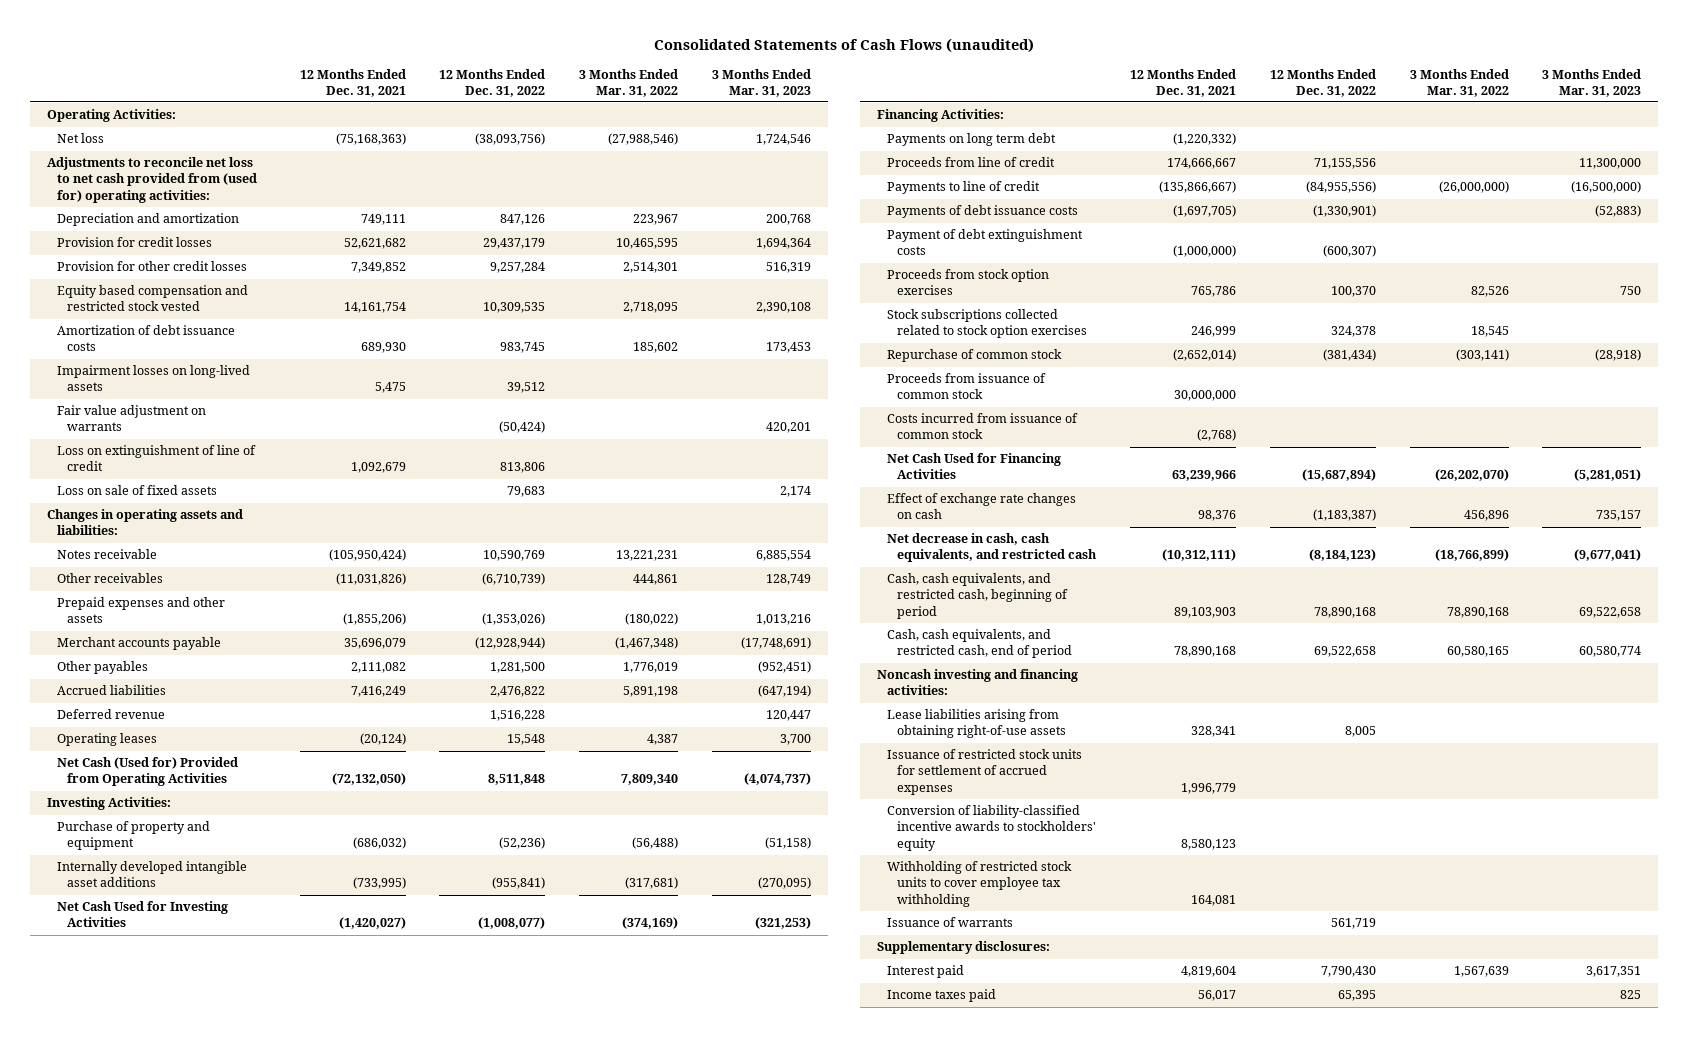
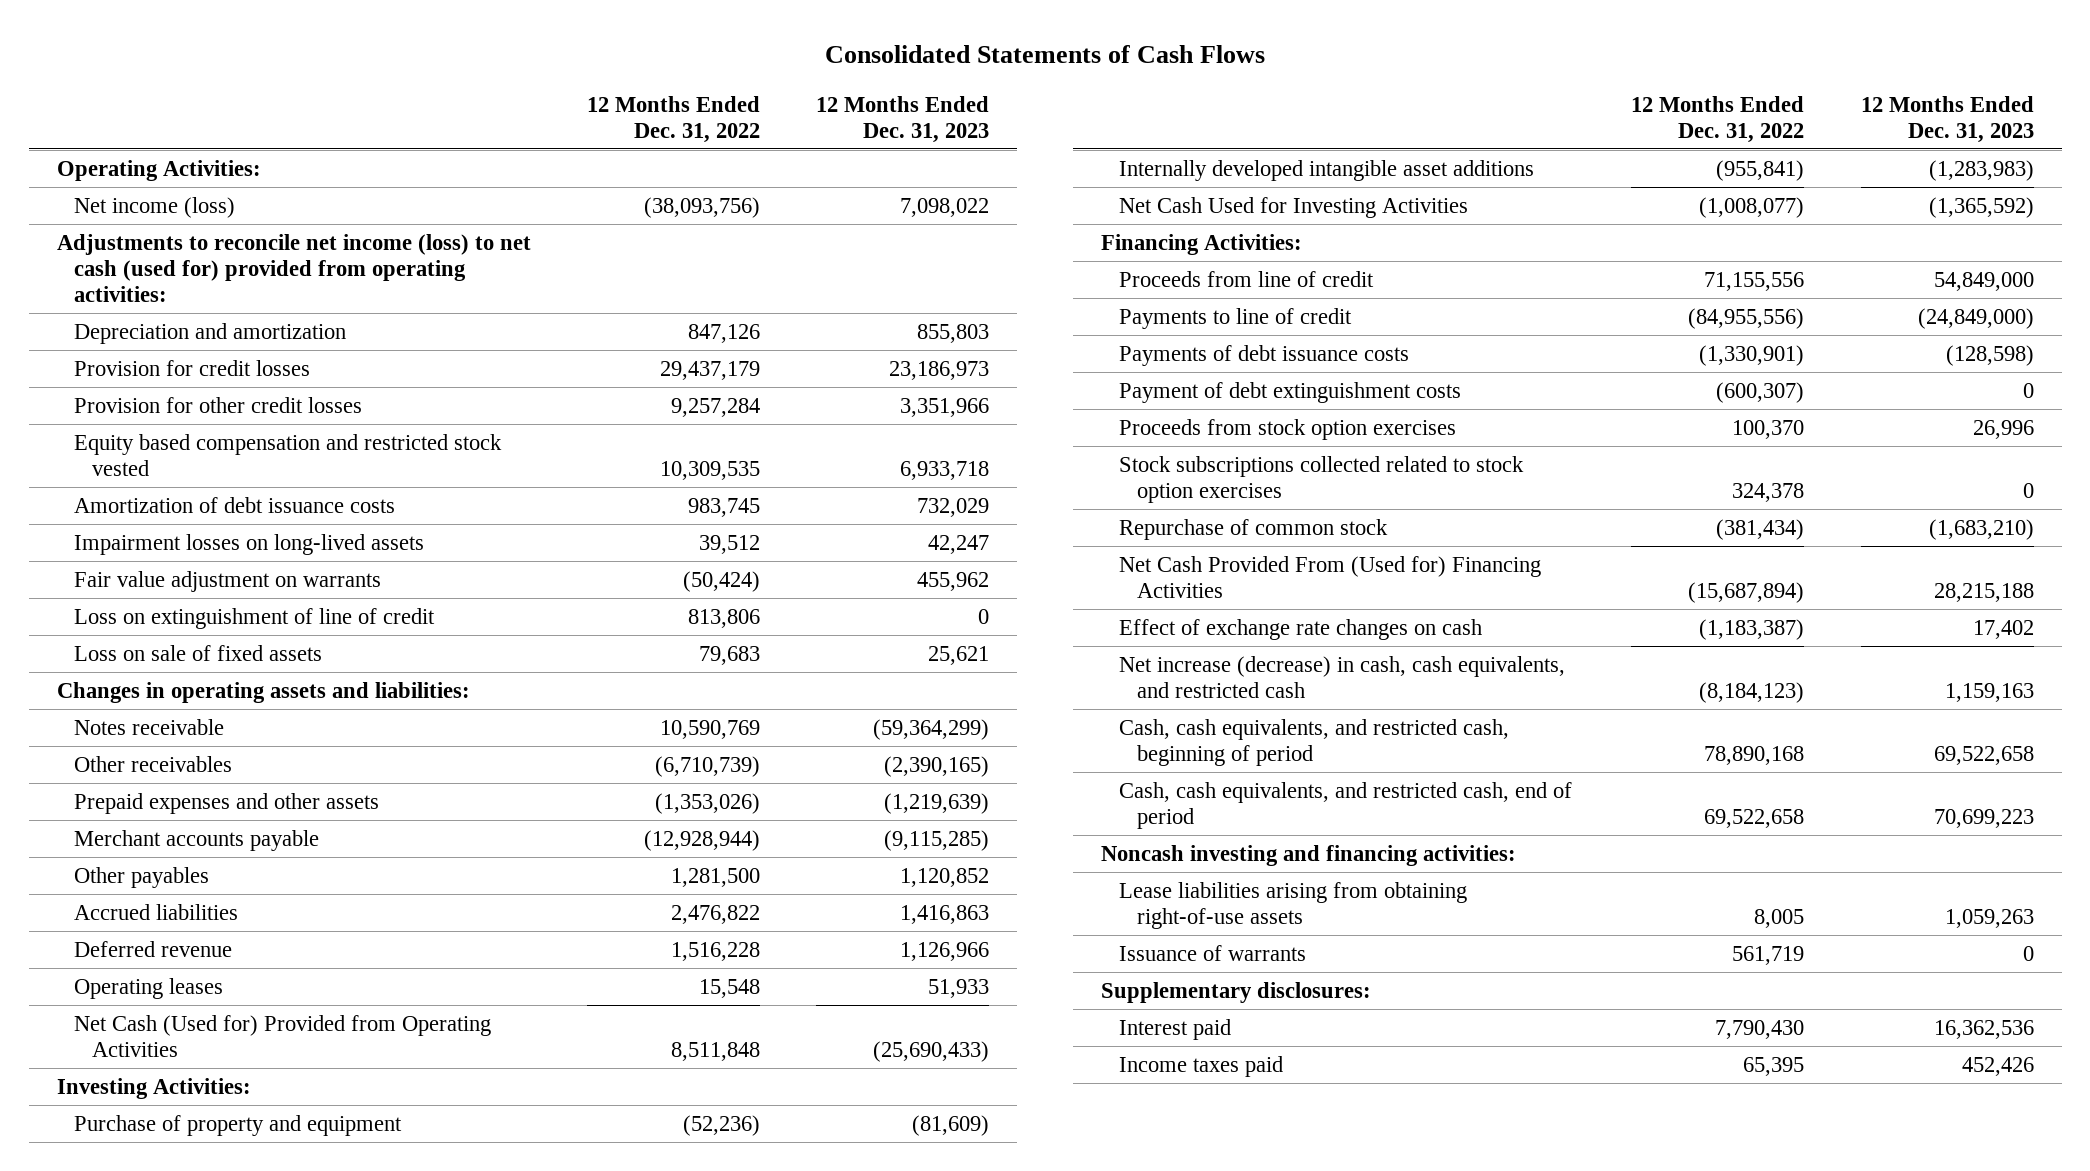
- Consolidated Statements of Cash Flows (unaudited)
+ Consolidated Statements of Cash Flows
- | 12 Months Ended Dec. 31, 2021 | 12 Months Ended Dec. 31, 2022 | 3 Months Ended Mar. 31, 2022 | 3 Months Ended Mar. 31, 2023
+ | 12 Months Ended Dec. 31, 2022 | 12 Months Ended Dec. 31, 2023
- Net loss | (75,168,363) | (38,093,756) | (27,988,546) | 1,724,546
- Adjustments to reconcile net loss to net cash provided from (used for) operating activities:
+ Net income (loss) | (38,093,756) | 7,098,022
+ Adjustments to reconcile net income (loss) to net cash (used for) provided from operating activities:
- Payments on long term debt | (1,220,332) | | |
- Proceeds from issuance of common stock | 30,000,000 | | |
- Costs incurred from issuance of common stock | (2,768) | | |
- Net Cash Used for Financing Activities | 63,239,966 | (15,687,894) | (26,202,070) | (5,281,051)
+ Net Cash Provided From (Used for) Financing Activities | (15,687,894) | 28,215,188
- Net decrease in cash, cash equivalents, and restricted cash | (10,312,111) | (8,184,123) | (18,766,899) | (9,677,041)
+ Net increase (decrease) in cash, cash equivalents, and restricted cash | (8,184,123) | 1,159,163
- Issuance of restricted stock units for settlement of accrued expenses | 1,996,779 | | |
- Conversion of liability-classified incentive awards to stockholders' equity | 8,580,123 | | |
- Withholding of restricted stock units to cover employee tax withholding | 164,081 | | |

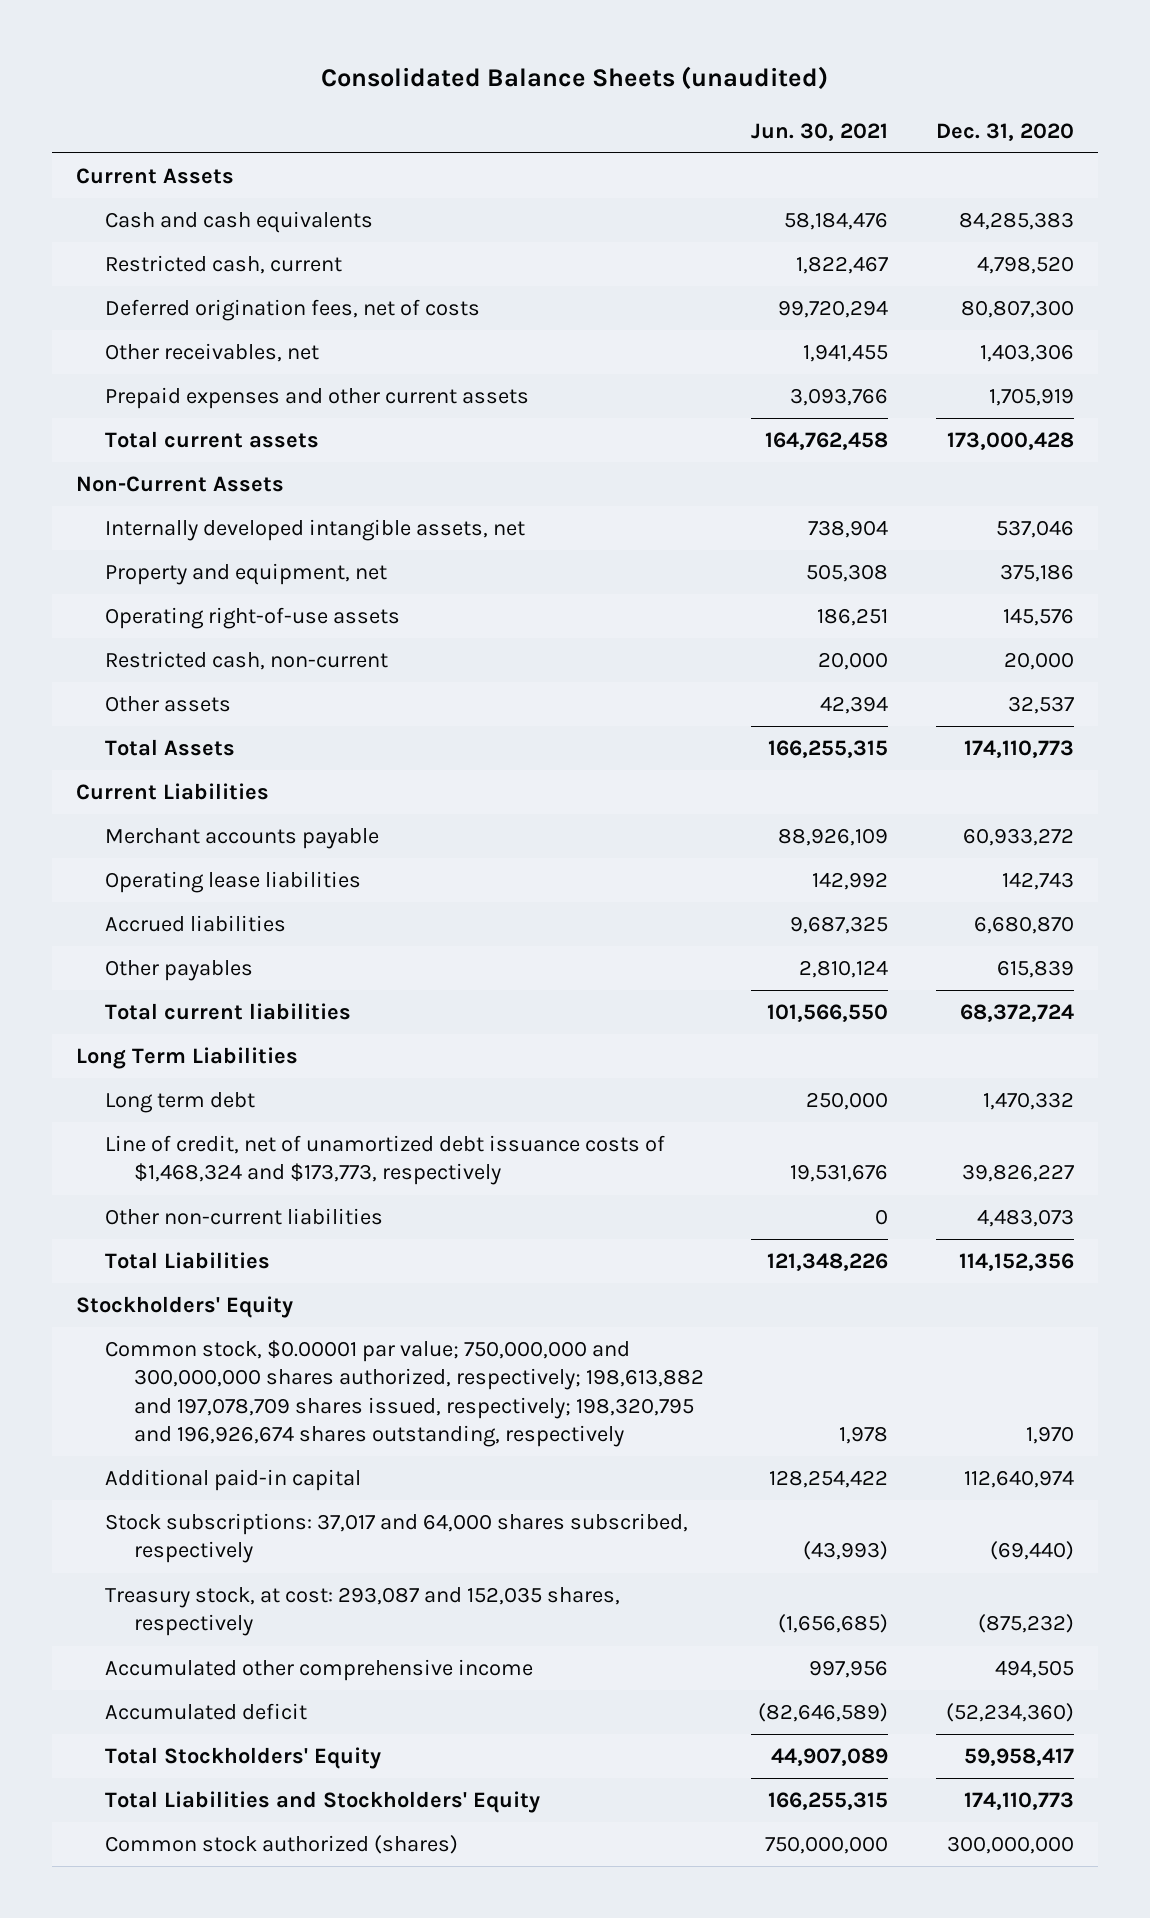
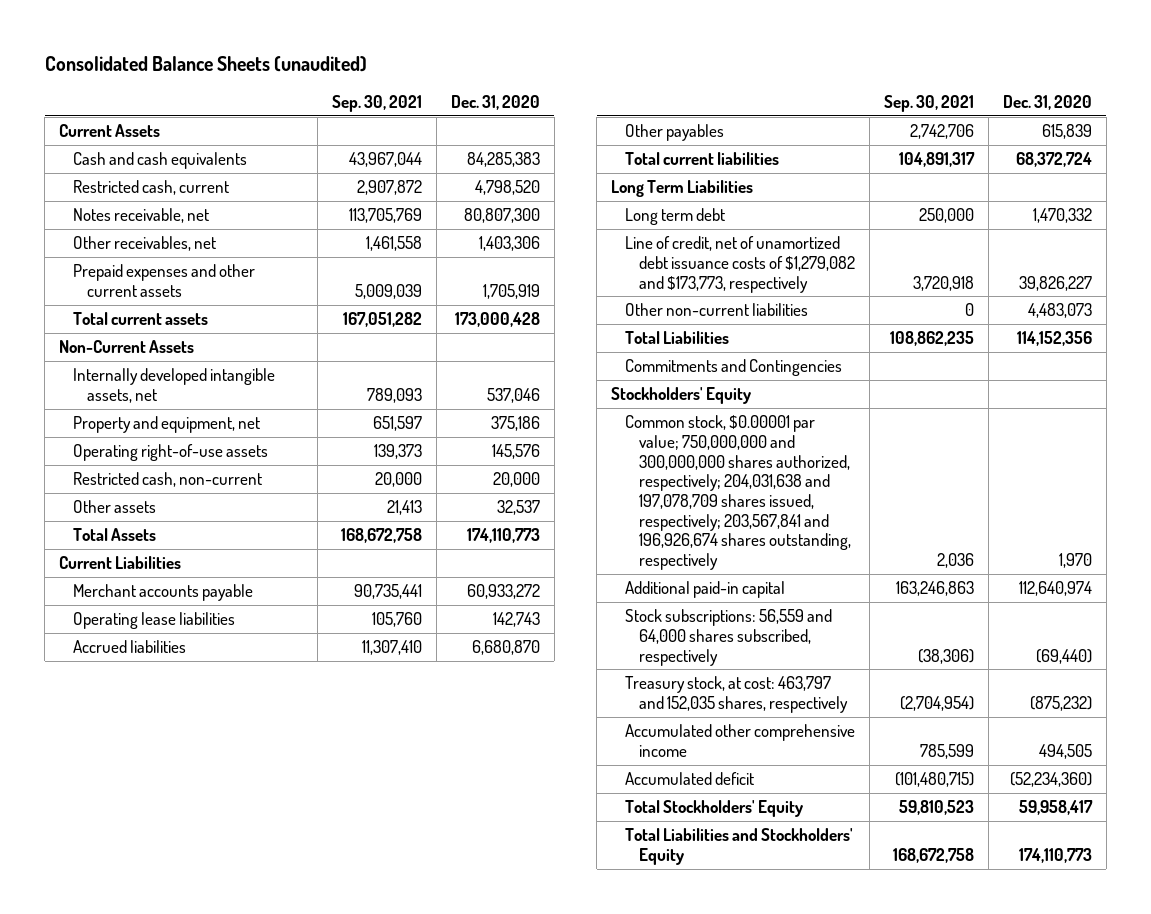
- | Jun. 30, 2021 | Dec. 31, 2020
+ | Sep. 30, 2021 | Dec. 31, 2020
- Deferred origination fees, net of costs | 99,720,294 | 80,807,300
+ Notes receivable, net | 113,705,769 | 80,807,300
- Line of credit, net of unamortized debt issuance costs of $1,468,324 and $173,773, respectively | 19,531,676 | 39,826,227
+ Line of credit, net of unamortized debt issuance costs of $1,279,082 and $173,773, respectively | 3,720,918 | 39,826,227
+ Commitments and Contingencies
- Common stock, $0.00001 par value; 750,000,000 and 300,000,000 shares authorized, respectively; 198,613,882 and 197,078,709 shares issued, respectively; 198,320,795 and 196,926,674 shares outstanding, respectively | 1,978 | 1,970
+ Common stock, $0.00001 par value; 750,000,000 and 300,000,000 shares authorized, respectively; 204,031,638 and 197,078,709 shares issued, respectively; 203,567,841 and 196,926,674 shares outstanding, respectively | 2,036 | 1,970
- Stock subscriptions: 37,017 and 64,000 shares subscribed, respectively | (43,993) | (69,440)
- Treasury stock, at cost: 293,087 and 152,035 shares, respectively | (1,656,685) | (875,232)
+ Stock subscriptions: 56,559 and 64,000 shares subscribed, respectively | (38,306) | (69,440)
+ Treasury stock, at cost: 463,797 and 152,035 shares, respectively | (2,704,954) | (875,232)
- Common stock authorized (shares) | 750,000,000 | 300,000,000

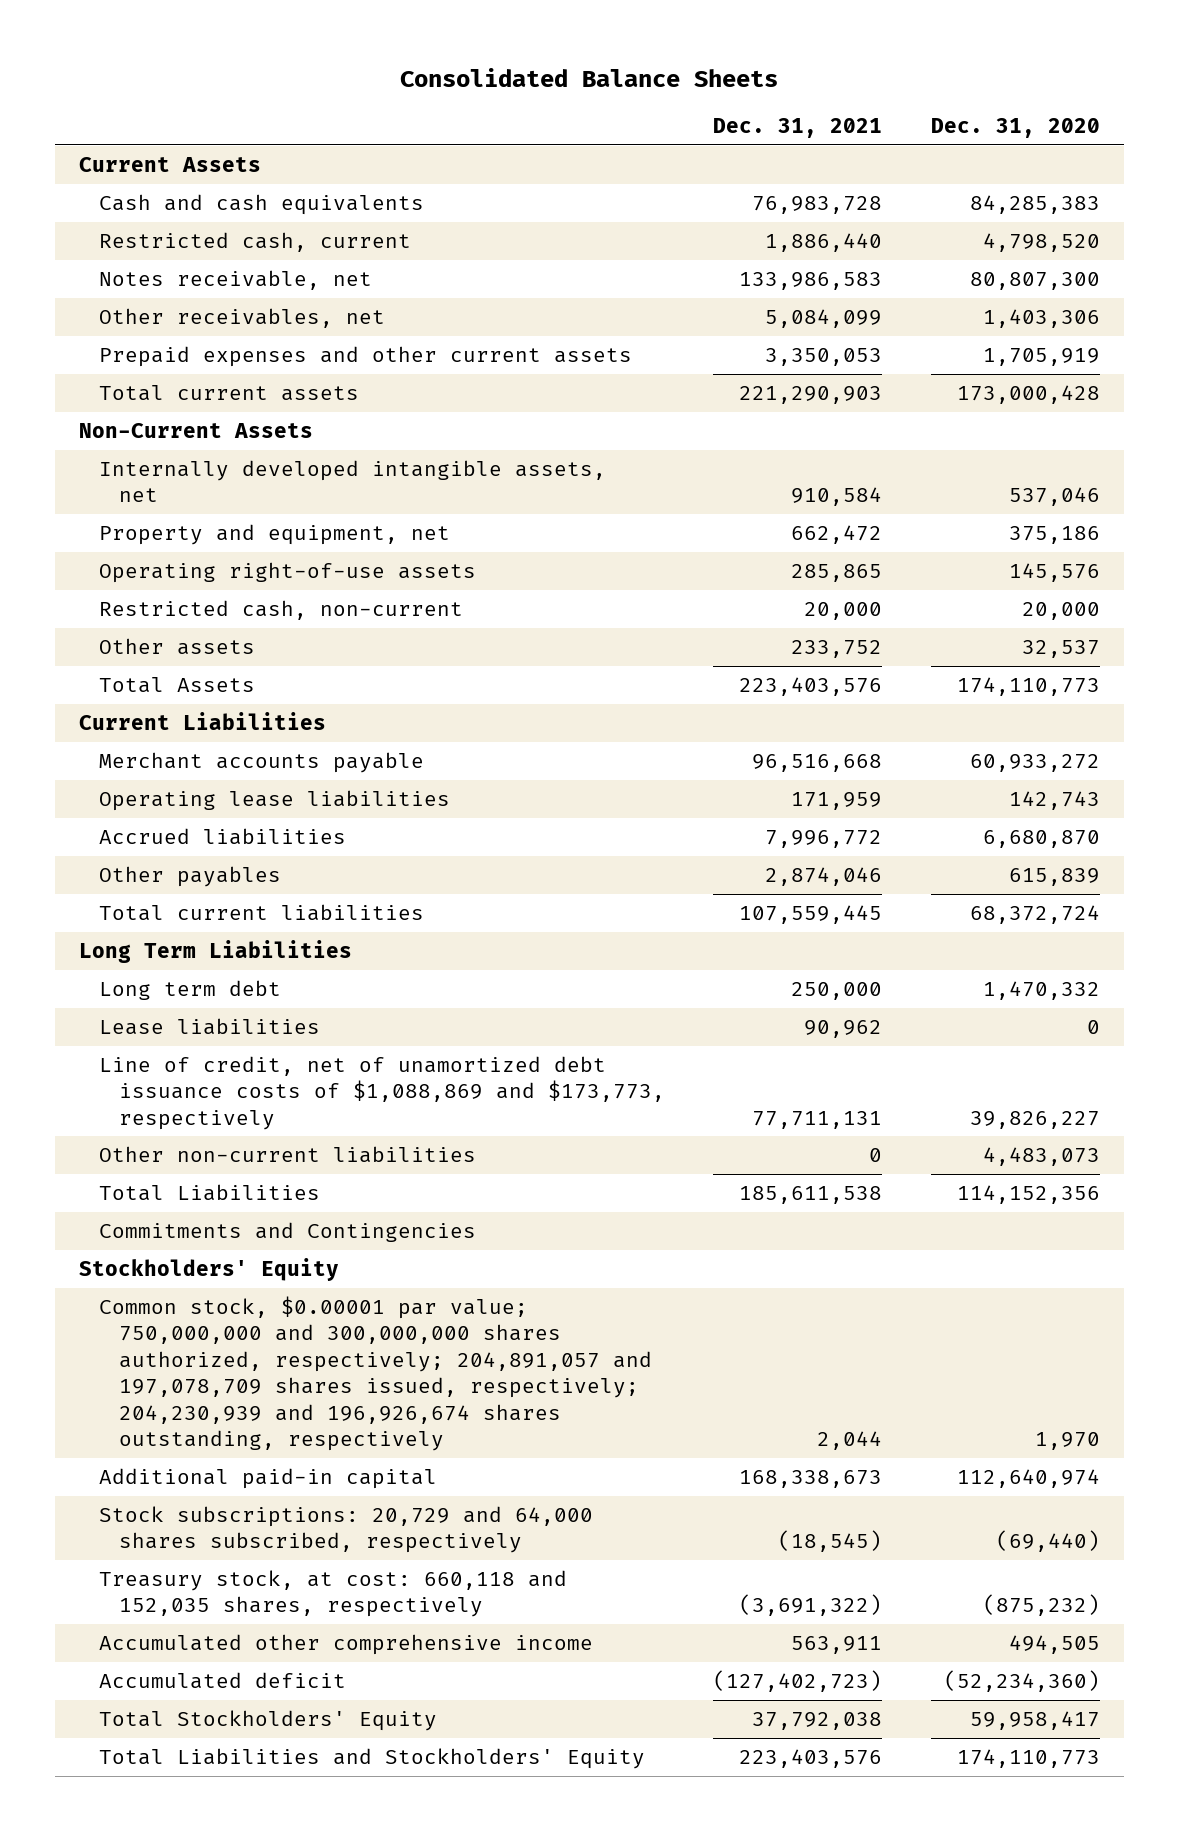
- Consolidated Balance Sheets (unaudited)
+ Consolidated Balance Sheets
- | Sep. 30, 2021 | Dec. 31, 2020
+ | Dec. 31, 2021 | Dec. 31, 2020
- Line of credit, net of unamortized debt issuance costs of $1,279,082 and $173,773, respectively | 3,720,918 | 39,826,227
+ Lease liabilities | 90,962 | 0
+ Line of credit, net of unamortized debt issuance costs of $1,088,869 and $173,773, respectively | 77,711,131 | 39,826,227
- Common stock, $0.00001 par value; 750,000,000 and 300,000,000 shares authorized, respectively; 204,031,638 and 197,078,709 shares issued, respectively; 203,567,841 and 196,926,674 shares outstanding, respectively | 2,036 | 1,970
+ Common stock, $0.00001 par value; 750,000,000 and 300,000,000 shares authorized, respectively; 204,891,057 and 197,078,709 shares issued, respectively; 204,230,939 and 196,926,674 shares outstanding, respectively | 2,044 | 1,970
- Stock subscriptions: 56,559 and 64,000 shares subscribed, respectively | (38,306) | (69,440)
- Treasury stock, at cost: 463,797 and 152,035 shares, respectively | (2,704,954) | (875,232)
+ Stock subscriptions: 20,729 and 64,000 shares subscribed, respectively | (18,545) | (69,440)
+ Treasury stock, at cost: 660,118 and 152,035 shares, respectively | (3,691,322) | (875,232)

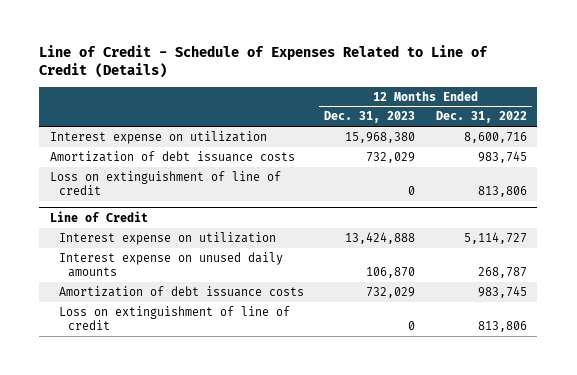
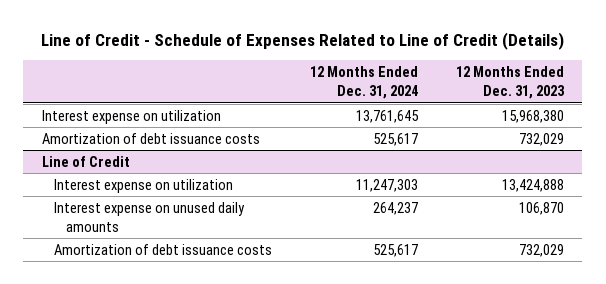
- | 12 Months Ended Dec. 31, 2023 | 12 Months Ended Dec. 31, 2022
+ | 12 Months Ended Dec. 31, 2024 | 12 Months Ended Dec. 31, 2023
- Loss on extinguishment of line of credit | 0 | 813,806
@ Line of Credit
- Loss on extinguishment of line of credit | 0 | 813,806

